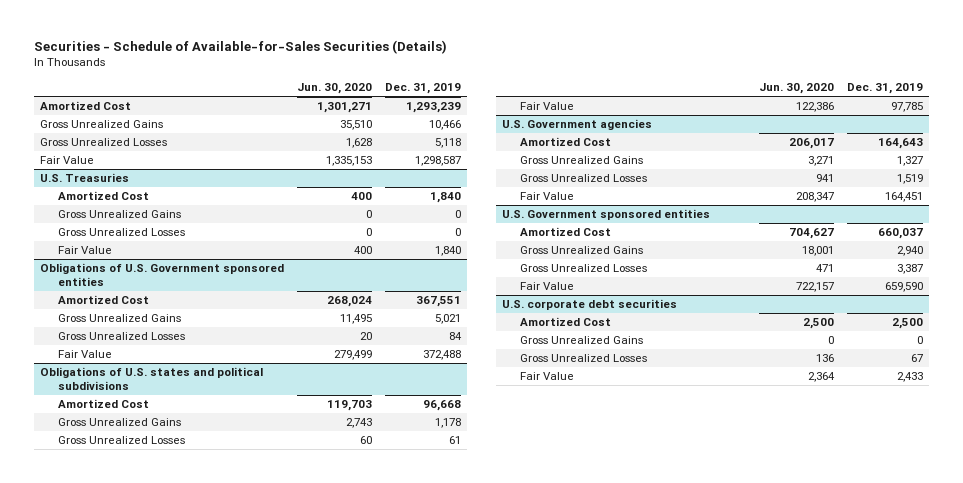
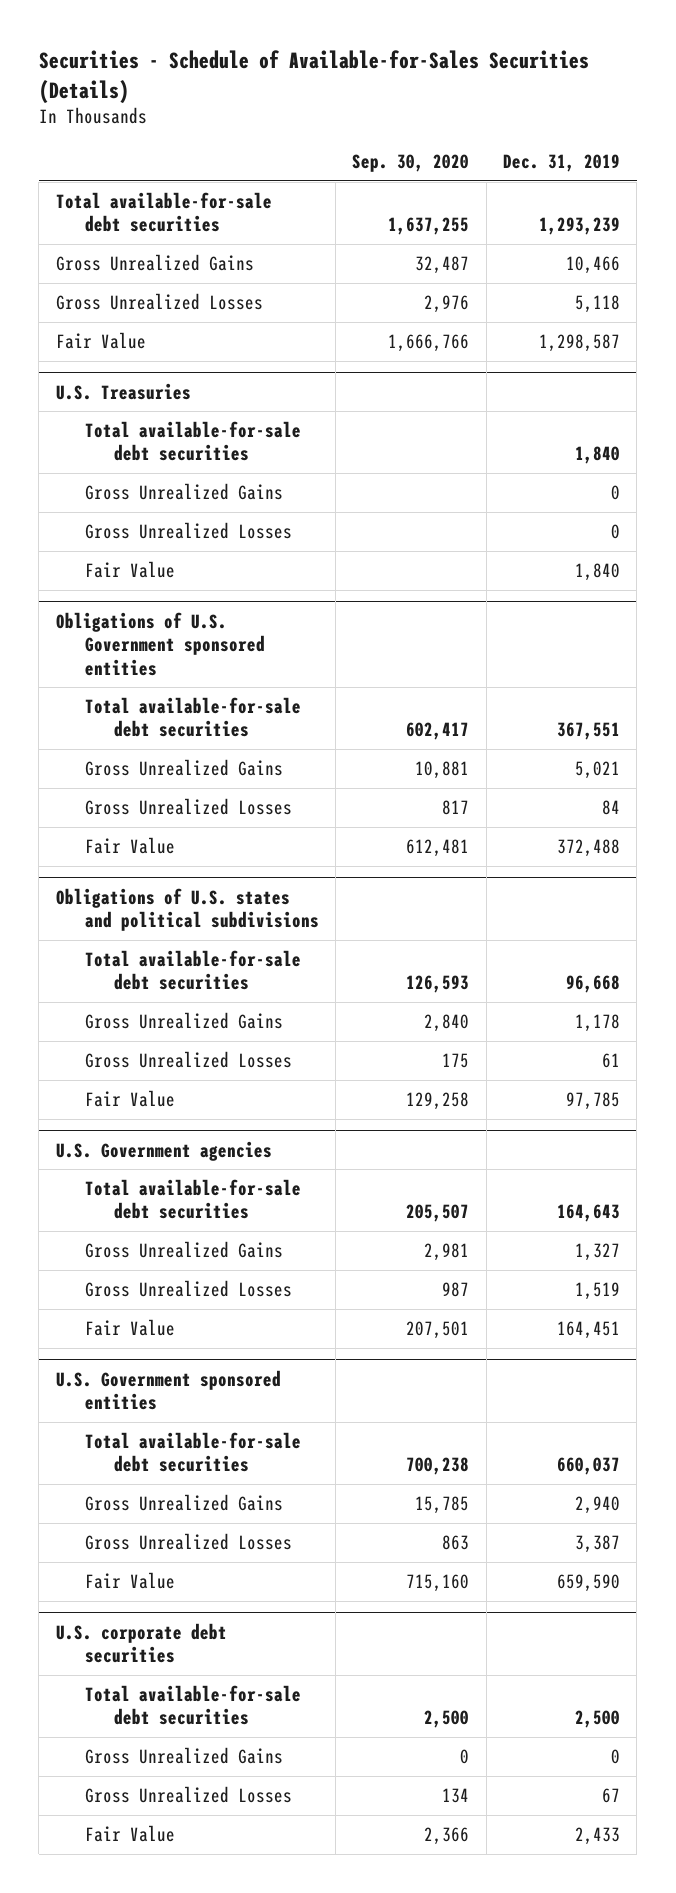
- | Jun. 30, 2020 | Dec. 31, 2019
+ | Sep. 30, 2020 | Dec. 31, 2019
- Amortized Cost | 1,301,271 | 1,293,239
+ Total available-for-sale debt securities | 1,637,255 | 1,293,239
@ U.S. Treasuries
- Amortized Cost | 400 | 1,840
+ Total available-for-sale debt securities | | 1,840
@ Obligations of U.S. Government sponsored entities
- Amortized Cost | 268,024 | 367,551
+ Total available-for-sale debt securities | 602,417 | 367,551
@ Obligations of U.S. states and political subdivisions
- Amortized Cost | 119,703 | 96,668
+ Total available-for-sale debt securities | 126,593 | 96,668
@ U.S. Government agencies
- Amortized Cost | 206,017 | 164,643
+ Total available-for-sale debt securities | 205,507 | 164,643
@ U.S. Government sponsored entities
- Amortized Cost | 704,627 | 660,037
+ Total available-for-sale debt securities | 700,238 | 660,037
@ U.S. corporate debt securities
- Amortized Cost | 2,500 | 2,500
+ Total available-for-sale debt securities | 2,500 | 2,500

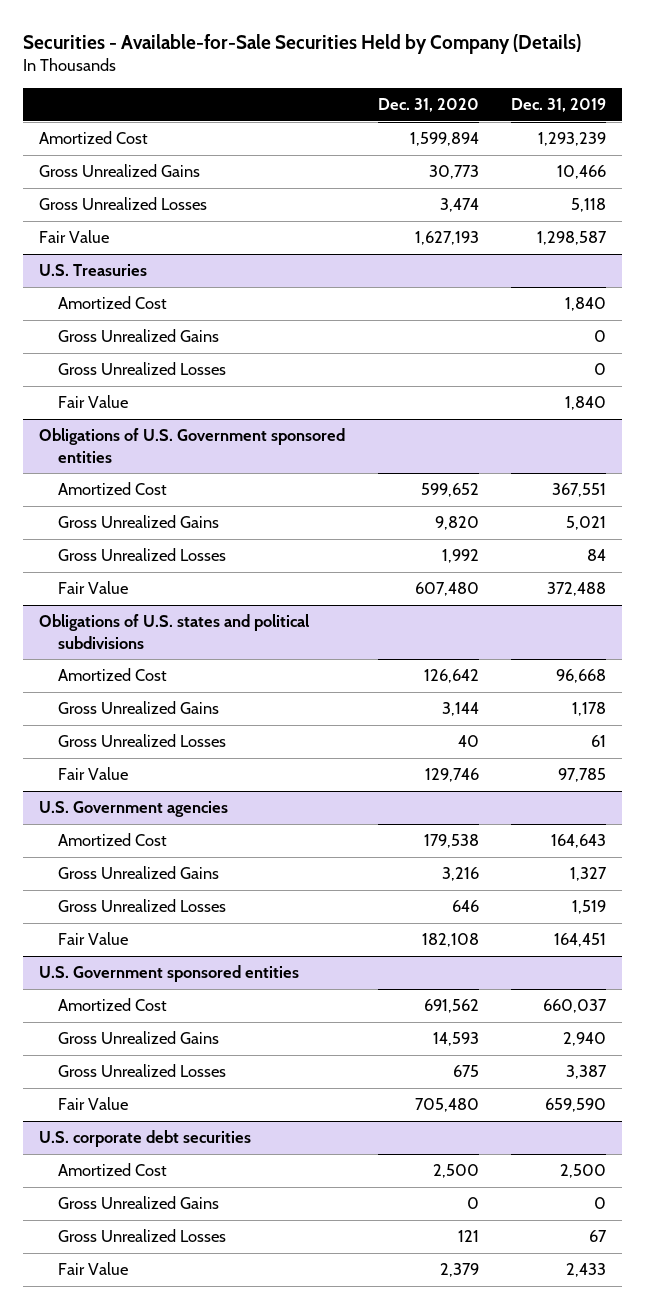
- Securities - Schedule of Available-for-Sales Securities (Details)
+ Securities - Available-for-Sale Securities Held by Company (Details)
- | Sep. 30, 2020 | Dec. 31, 2019
+ | Dec. 31, 2020 | Dec. 31, 2019
- Total available-for-sale debt securities | 1,637,255 | 1,293,239
+ Amortized Cost | 1,599,894 | 1,293,239
@ U.S. Treasuries
- Total available-for-sale debt securities | | 1,840
+ Amortized Cost | | 1,840
@ Obligations of U.S. Government sponsored entities
- Total available-for-sale debt securities | 602,417 | 367,551
+ Amortized Cost | 599,652 | 367,551
@ Obligations of U.S. states and political subdivisions
- Total available-for-sale debt securities | 126,593 | 96,668
+ Amortized Cost | 126,642 | 96,668
@ U.S. Government agencies
- Total available-for-sale debt securities | 205,507 | 164,643
+ Amortized Cost | 179,538 | 164,643
@ U.S. Government sponsored entities
- Total available-for-sale debt securities | 700,238 | 660,037
+ Amortized Cost | 691,562 | 660,037
@ U.S. corporate debt securities
- Total available-for-sale debt securities | 2,500 | 2,500
+ Amortized Cost | 2,500 | 2,500

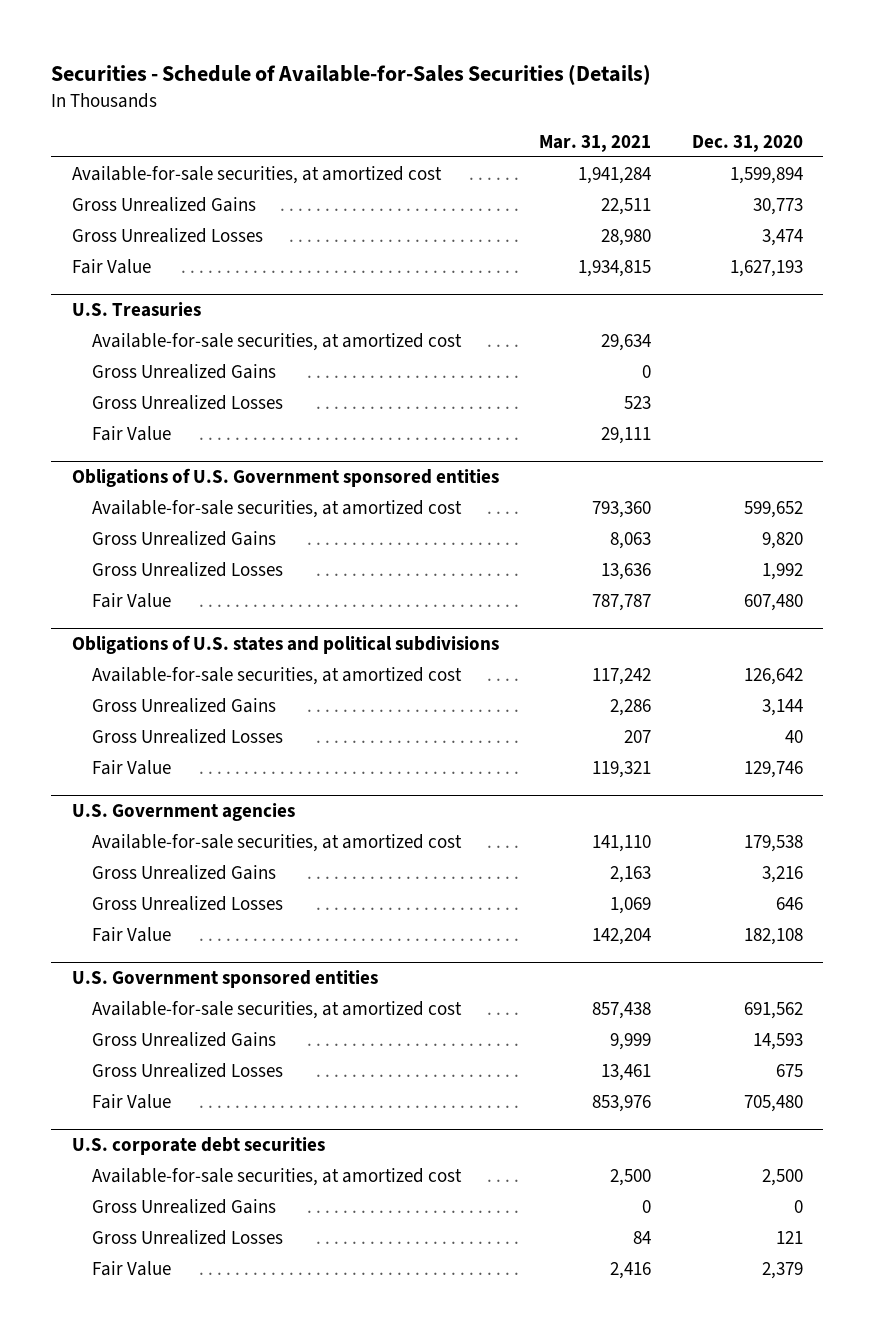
- Securities - Available-for-Sale Securities Held by Company (Details)
+ Securities - Schedule of Available-for-Sales Securities (Details)
- | Dec. 31, 2020 | Dec. 31, 2019
+ | Mar. 31, 2021 | Dec. 31, 2020
- Amortized Cost | 1,599,894 | 1,293,239
+ Available-for-sale securities, at amortized cost | 1,941,284 | 1,599,894
@ U.S. Treasuries
- Amortized Cost | | 1,840
+ Available-for-sale securities, at amortized cost | 29,634 |
@ Obligations of U.S. Government sponsored entities
- Amortized Cost | 599,652 | 367,551
+ Available-for-sale securities, at amortized cost | 793,360 | 599,652
@ Obligations of U.S. states and political subdivisions
- Amortized Cost | 126,642 | 96,668
+ Available-for-sale securities, at amortized cost | 117,242 | 126,642
@ U.S. Government agencies
- Amortized Cost | 179,538 | 164,643
+ Available-for-sale securities, at amortized cost | 141,110 | 179,538
@ U.S. Government sponsored entities
- Amortized Cost | 691,562 | 660,037
+ Available-for-sale securities, at amortized cost | 857,438 | 691,562
@ U.S. corporate debt securities
- Amortized Cost | 2,500 | 2,500
+ Available-for-sale securities, at amortized cost | 2,500 | 2,500

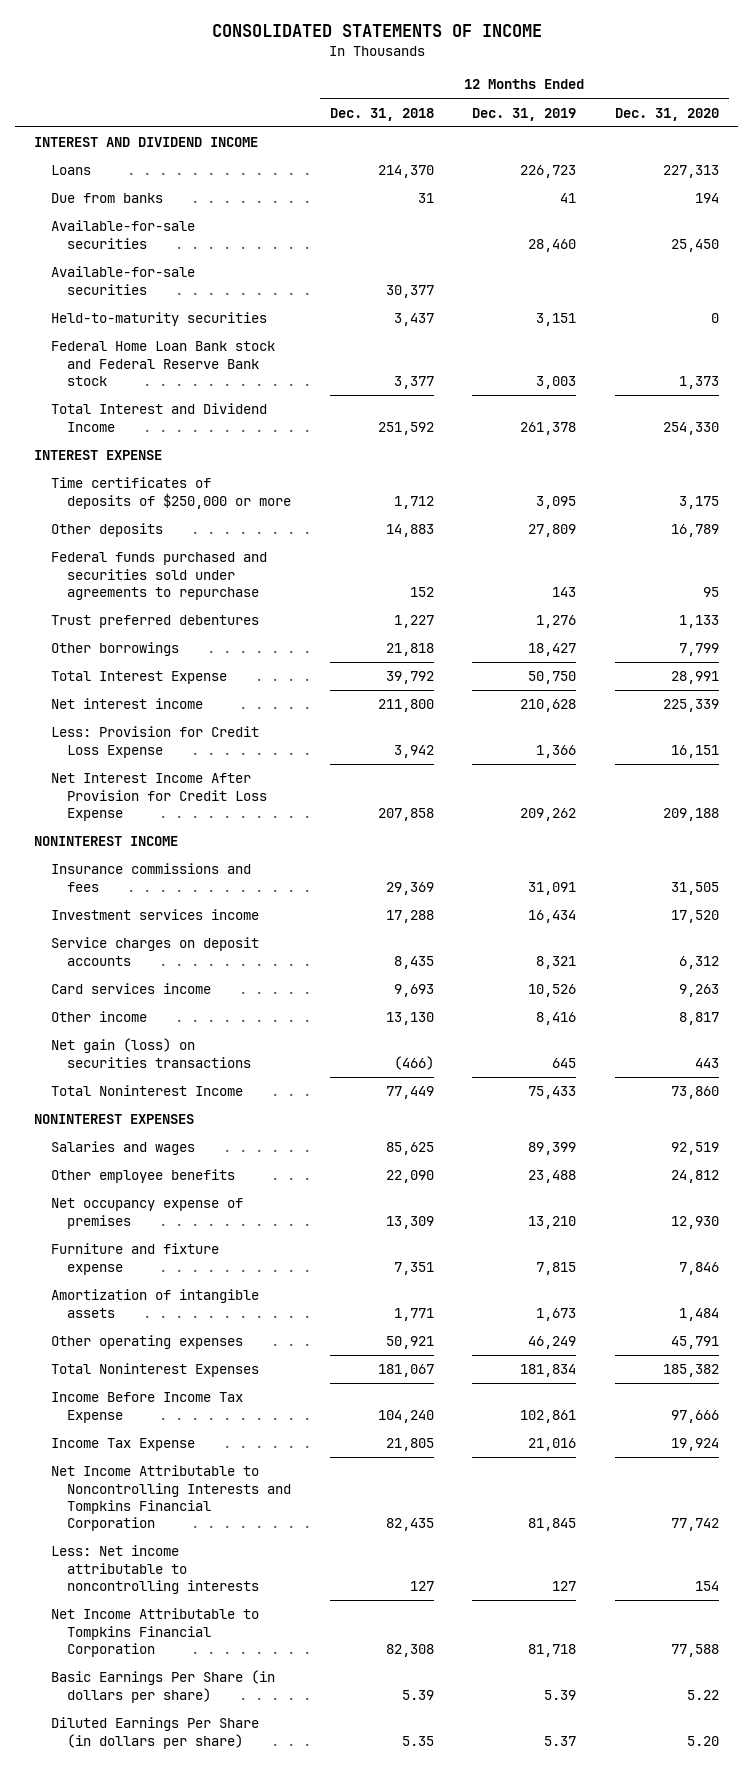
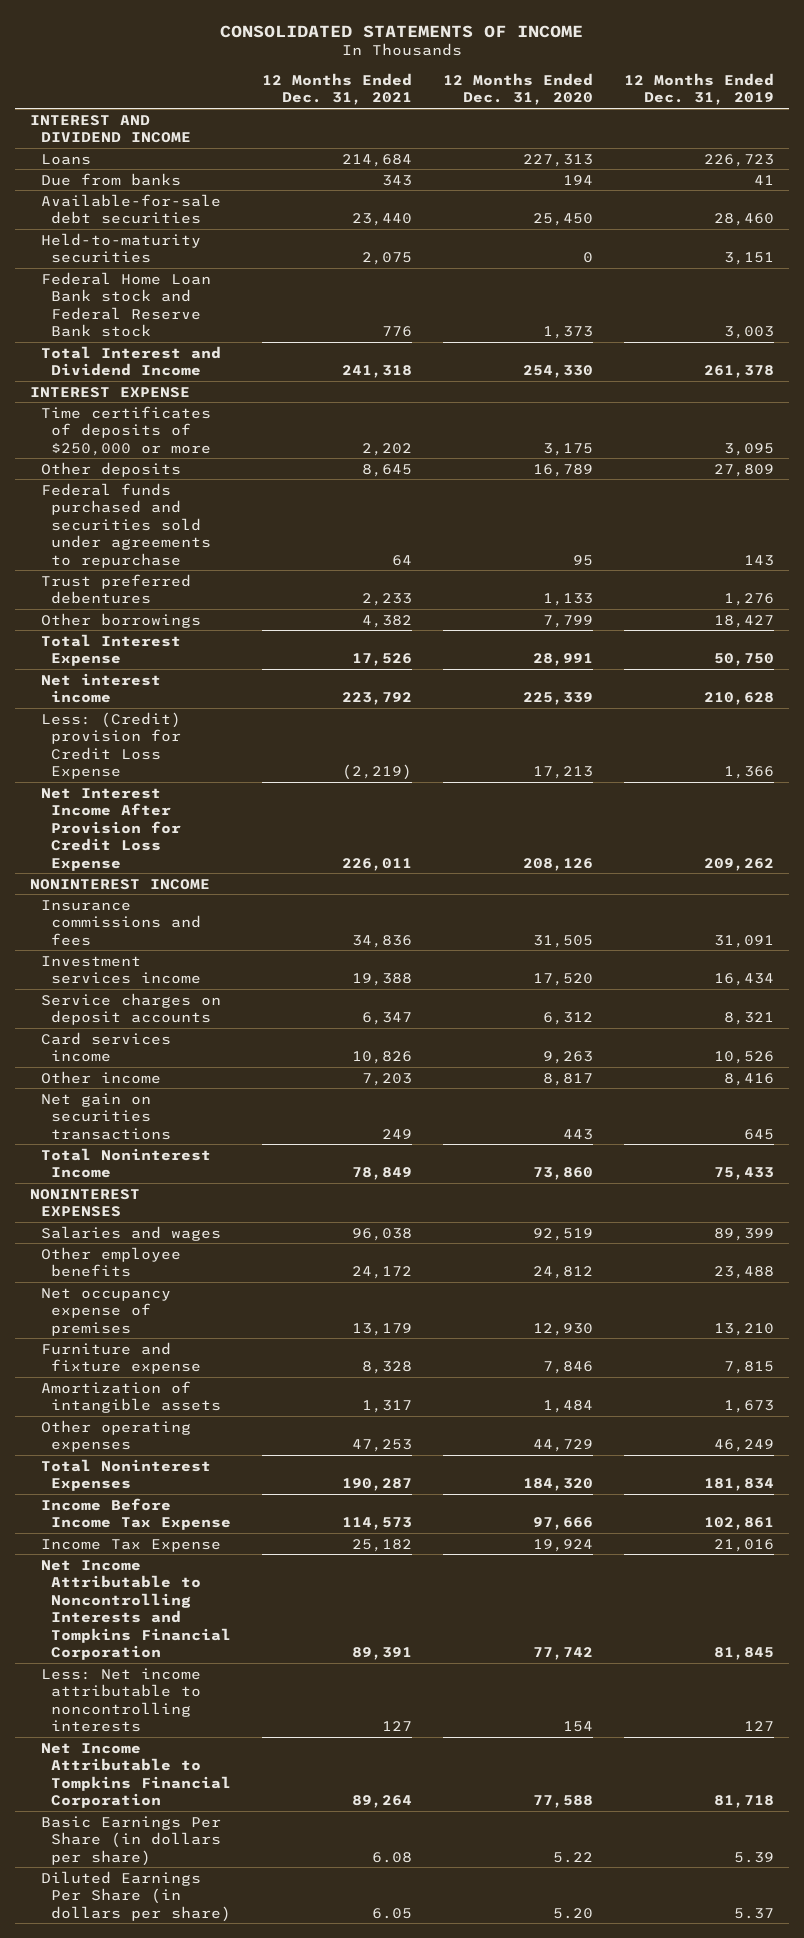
- | 12 Months Ended Dec. 31, 2018 | 12 Months Ended Dec. 31, 2019 | 12 Months Ended Dec. 31, 2020
+ | 12 Months Ended Dec. 31, 2021 | 12 Months Ended Dec. 31, 2020 | 12 Months Ended Dec. 31, 2019
- Available-for-sale securities | | 28,460 | 25,450
- Available-for-sale securities | 30,377 | |
+ Available-for-sale debt securities | 23,440 | 25,450 | 28,460
- Less: Provision for Credit Loss Expense | 3,942 | 1,366 | 16,151
- Net Interest Income After Provision for Credit Loss Expense | 207,858 | 209,262 | 209,188
+ Less: (Credit) provision for Credit Loss Expense | (2,219) | 17,213 | 1,366
+ Net Interest Income After Provision for Credit Loss Expense | 226,011 | 208,126 | 209,262
- Net gain (loss) on securities transactions | (466) | 645 | 443
+ Net gain on securities transactions | 249 | 443 | 645
- Other operating expenses | 50,921 | 46,249 | 45,791
- Total Noninterest Expenses | 181,067 | 181,834 | 185,382
+ Other operating expenses | 47,253 | 44,729 | 46,249
+ Total Noninterest Expenses | 190,287 | 184,320 | 181,834

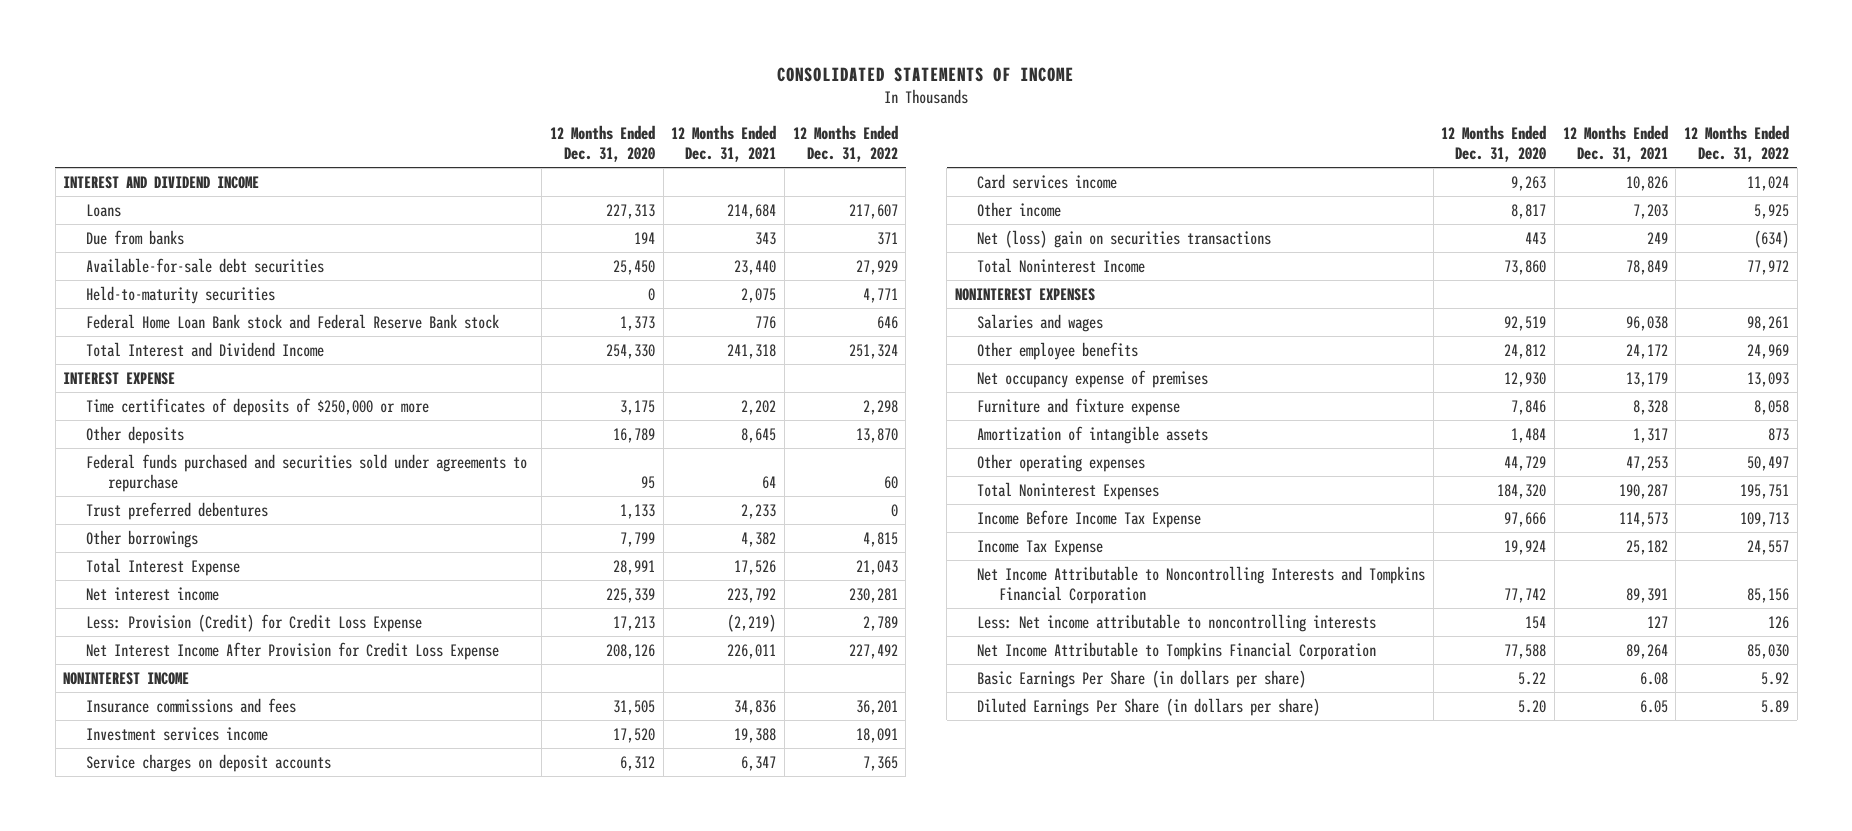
- | 12 Months Ended Dec. 31, 2021 | 12 Months Ended Dec. 31, 2020 | 12 Months Ended Dec. 31, 2019
+ | 12 Months Ended Dec. 31, 2020 | 12 Months Ended Dec. 31, 2021 | 12 Months Ended Dec. 31, 2022
- Less: (Credit) provision for Credit Loss Expense | (2,219) | 17,213 | 1,366
+ Less: Provision (Credit) for Credit Loss Expense | 17,213 | (2,219) | 2,789
- Net gain on securities transactions | 249 | 443 | 645
+ Net (loss) gain on securities transactions | 443 | 249 | (634)

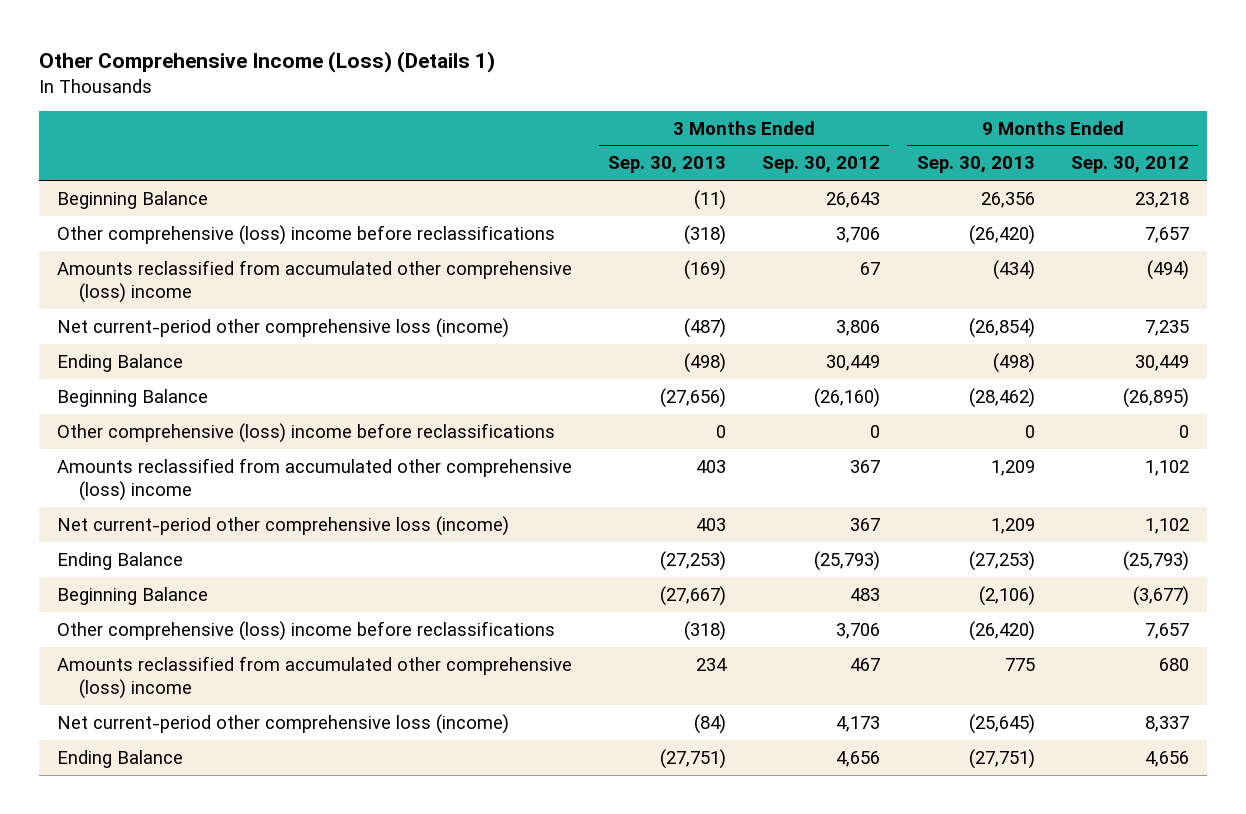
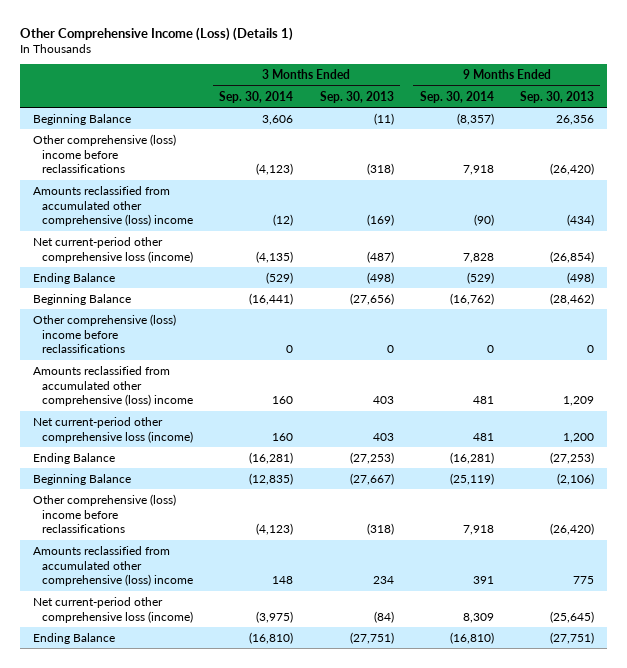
- | 3 Months Ended Sep. 30, 2013 | 3 Months Ended Sep. 30, 2012 | 9 Months Ended Sep. 30, 2013 | 9 Months Ended Sep. 30, 2012
+ | 3 Months Ended Sep. 30, 2014 | 3 Months Ended Sep. 30, 2013 | 9 Months Ended Sep. 30, 2014 | 9 Months Ended Sep. 30, 2013
- Net current-period other comprehensive loss (income) | 403 | 367 | 1,209 | 1,102
+ Net current-period other comprehensive loss (income) | 160 | 403 | 481 | 1,200

